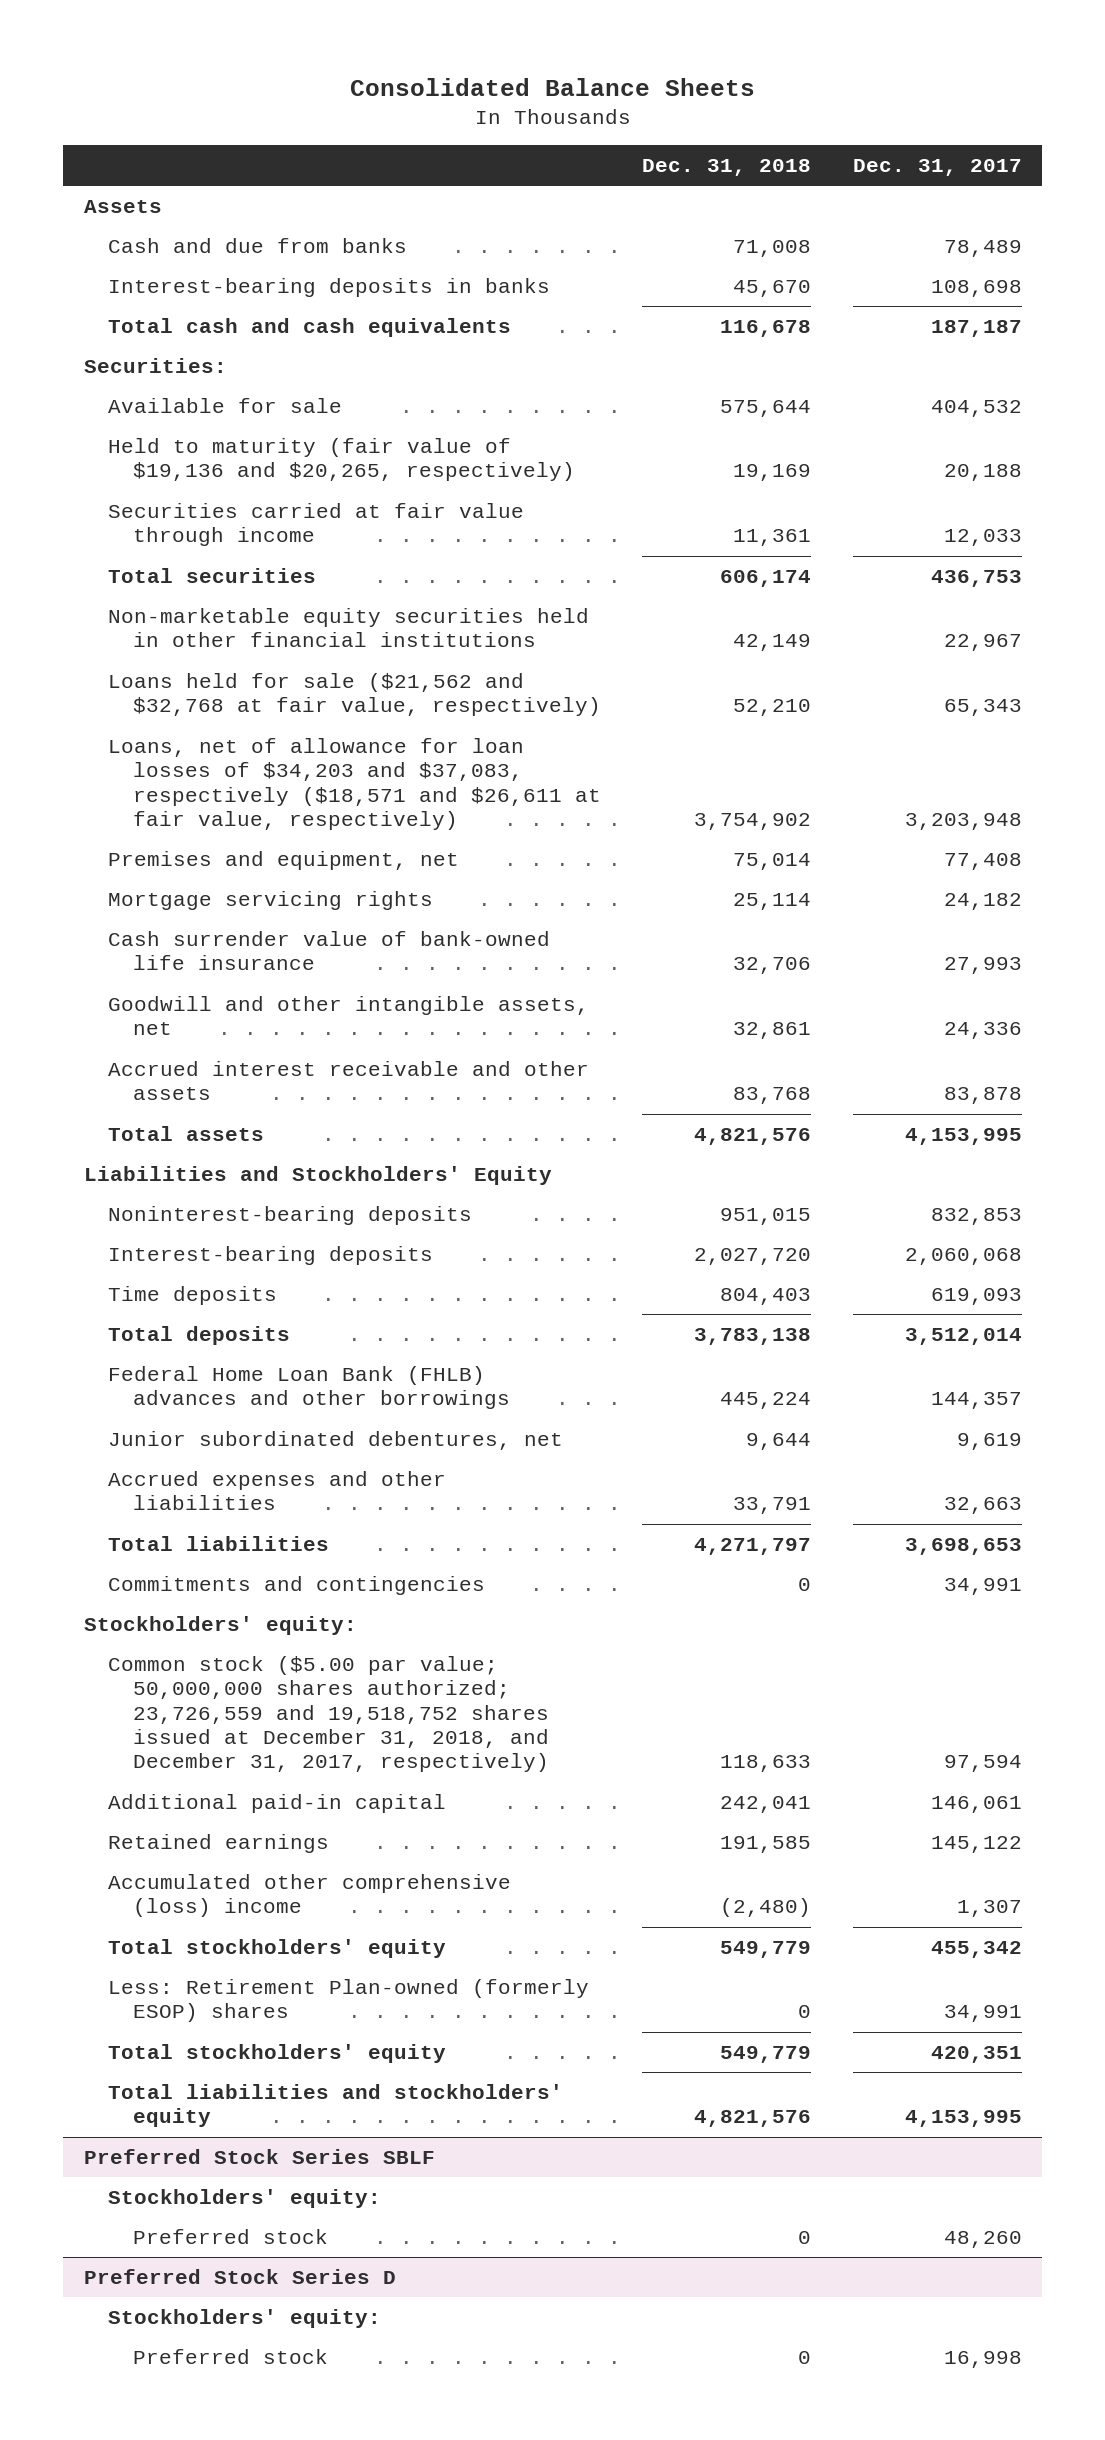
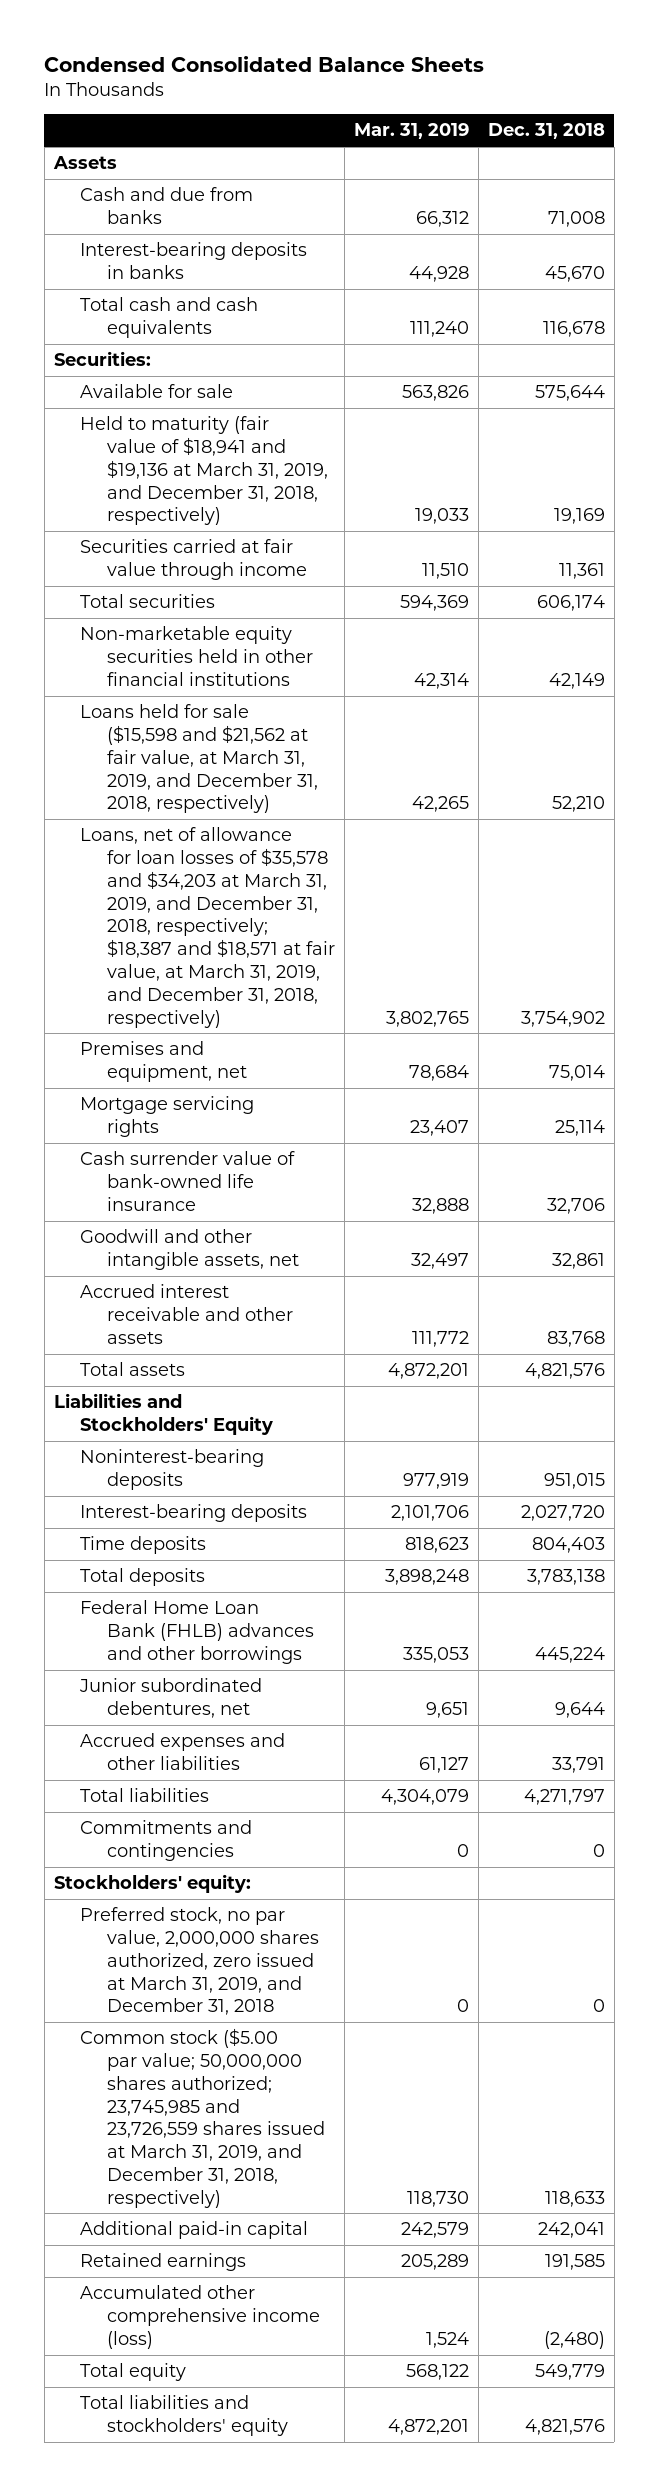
- Consolidated Balance Sheets
+ Condensed Consolidated Balance Sheets
- | Dec. 31, 2018 | Dec. 31, 2017
+ | Mar. 31, 2019 | Dec. 31, 2018
- Held to maturity (fair value of $19,136 and $20,265, respectively) | 19,169 | 20,188
+ Held to maturity (fair value of $18,941 and $19,136 at March 31, 2019, and December 31, 2018, respectively) | 19,033 | 19,169
- Loans held for sale ($21,562 and $32,768 at fair value, respectively) | 52,210 | 65,343
- Loans, net of allowance for loan losses of $34,203 and $37,083, respectively ($18,571 and $26,611 at fair value, respectively) | 3,754,902 | 3,203,948
+ Loans held for sale ($15,598 and $21,562 at fair value, at March 31, 2019, and December 31, 2018, respectively) | 42,265 | 52,210
+ Loans, net of allowance for loan losses of $35,578 and $34,203 at March 31, 2019, and December 31, 2018, respectively; $18,387 and $18,571 at fair value, at March 31, 2019, and December 31, 2018, respectively) | 3,802,765 | 3,754,902
- Common stock ($5.00 par value; 50,000,000 shares authorized; 23,726,559 and 19,518,752 shares issued at December 31, 2018, and December 31, 2017, respectively) | 118,633 | 97,594
+ Preferred stock, no par value, 2,000,000 shares authorized, zero issued at March 31, 2019, and December 31, 2018 | 0 | 0
+ Common stock ($5.00 par value; 50,000,000 shares authorized; 23,745,985 and 23,726,559 shares issued at March 31, 2019, and December 31, 2018, respectively) | 118,730 | 118,633
- Accumulated other comprehensive (loss) income | (2,480) | 1,307
- Total stockholders' equity | 549,779 | 455,342
- Less: Retirement Plan-owned (formerly ESOP) shares | 0 | 34,991
- Total stockholders' equity | 549,779 | 420,351
+ Accumulated other comprehensive income (loss) | 1,524 | (2,480)
+ Total equity | 568,122 | 549,779
- Preferred Stock Series SBLF
- Stockholders' equity:
- Preferred stock | 0 | 48,260
- Preferred Stock Series D
- Stockholders' equity:
- Preferred stock | 0 | 16,998

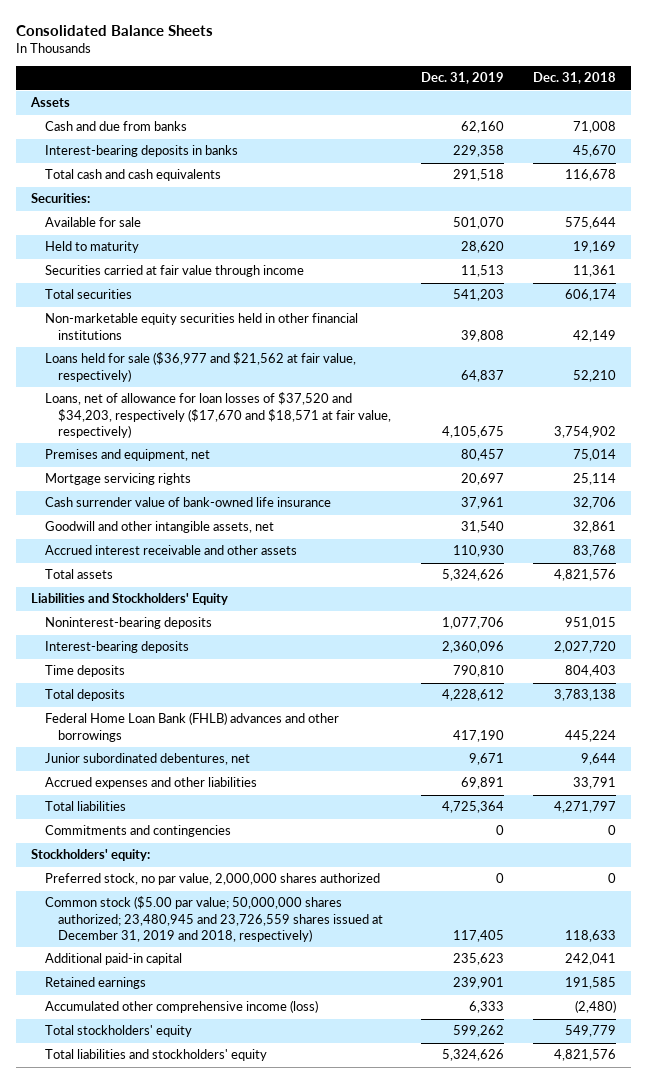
- Condensed Consolidated Balance Sheets
+ Consolidated Balance Sheets
- | Mar. 31, 2019 | Dec. 31, 2018
+ | Dec. 31, 2019 | Dec. 31, 2018
- Held to maturity (fair value of $18,941 and $19,136 at March 31, 2019, and December 31, 2018, respectively) | 19,033 | 19,169
+ Held to maturity | 28,620 | 19,169
- Loans held for sale ($15,598 and $21,562 at fair value, at March 31, 2019, and December 31, 2018, respectively) | 42,265 | 52,210
- Loans, net of allowance for loan losses of $35,578 and $34,203 at March 31, 2019, and December 31, 2018, respectively; $18,387 and $18,571 at fair value, at March 31, 2019, and December 31, 2018, respectively) | 3,802,765 | 3,754,902
+ Loans held for sale ($36,977 and $21,562 at fair value, respectively) | 64,837 | 52,210
+ Loans, net of allowance for loan losses of $37,520 and $34,203, respectively ($17,670 and $18,571 at fair value, respectively) | 4,105,675 | 3,754,902
- Preferred stock, no par value, 2,000,000 shares authorized, zero issued at March 31, 2019, and December 31, 2018 | 0 | 0
- Common stock ($5.00 par value; 50,000,000 shares authorized; 23,745,985 and 23,726,559 shares issued at March 31, 2019, and December 31, 2018, respectively) | 118,730 | 118,633
+ Preferred stock, no par value, 2,000,000 shares authorized | 0 | 0
+ Common stock ($5.00 par value; 50,000,000 shares authorized; 23,480,945 and 23,726,559 shares issued at December 31, 2019 and 2018, respectively) | 117,405 | 118,633
- Total equity | 568,122 | 549,779
+ Total stockholders' equity | 599,262 | 549,779

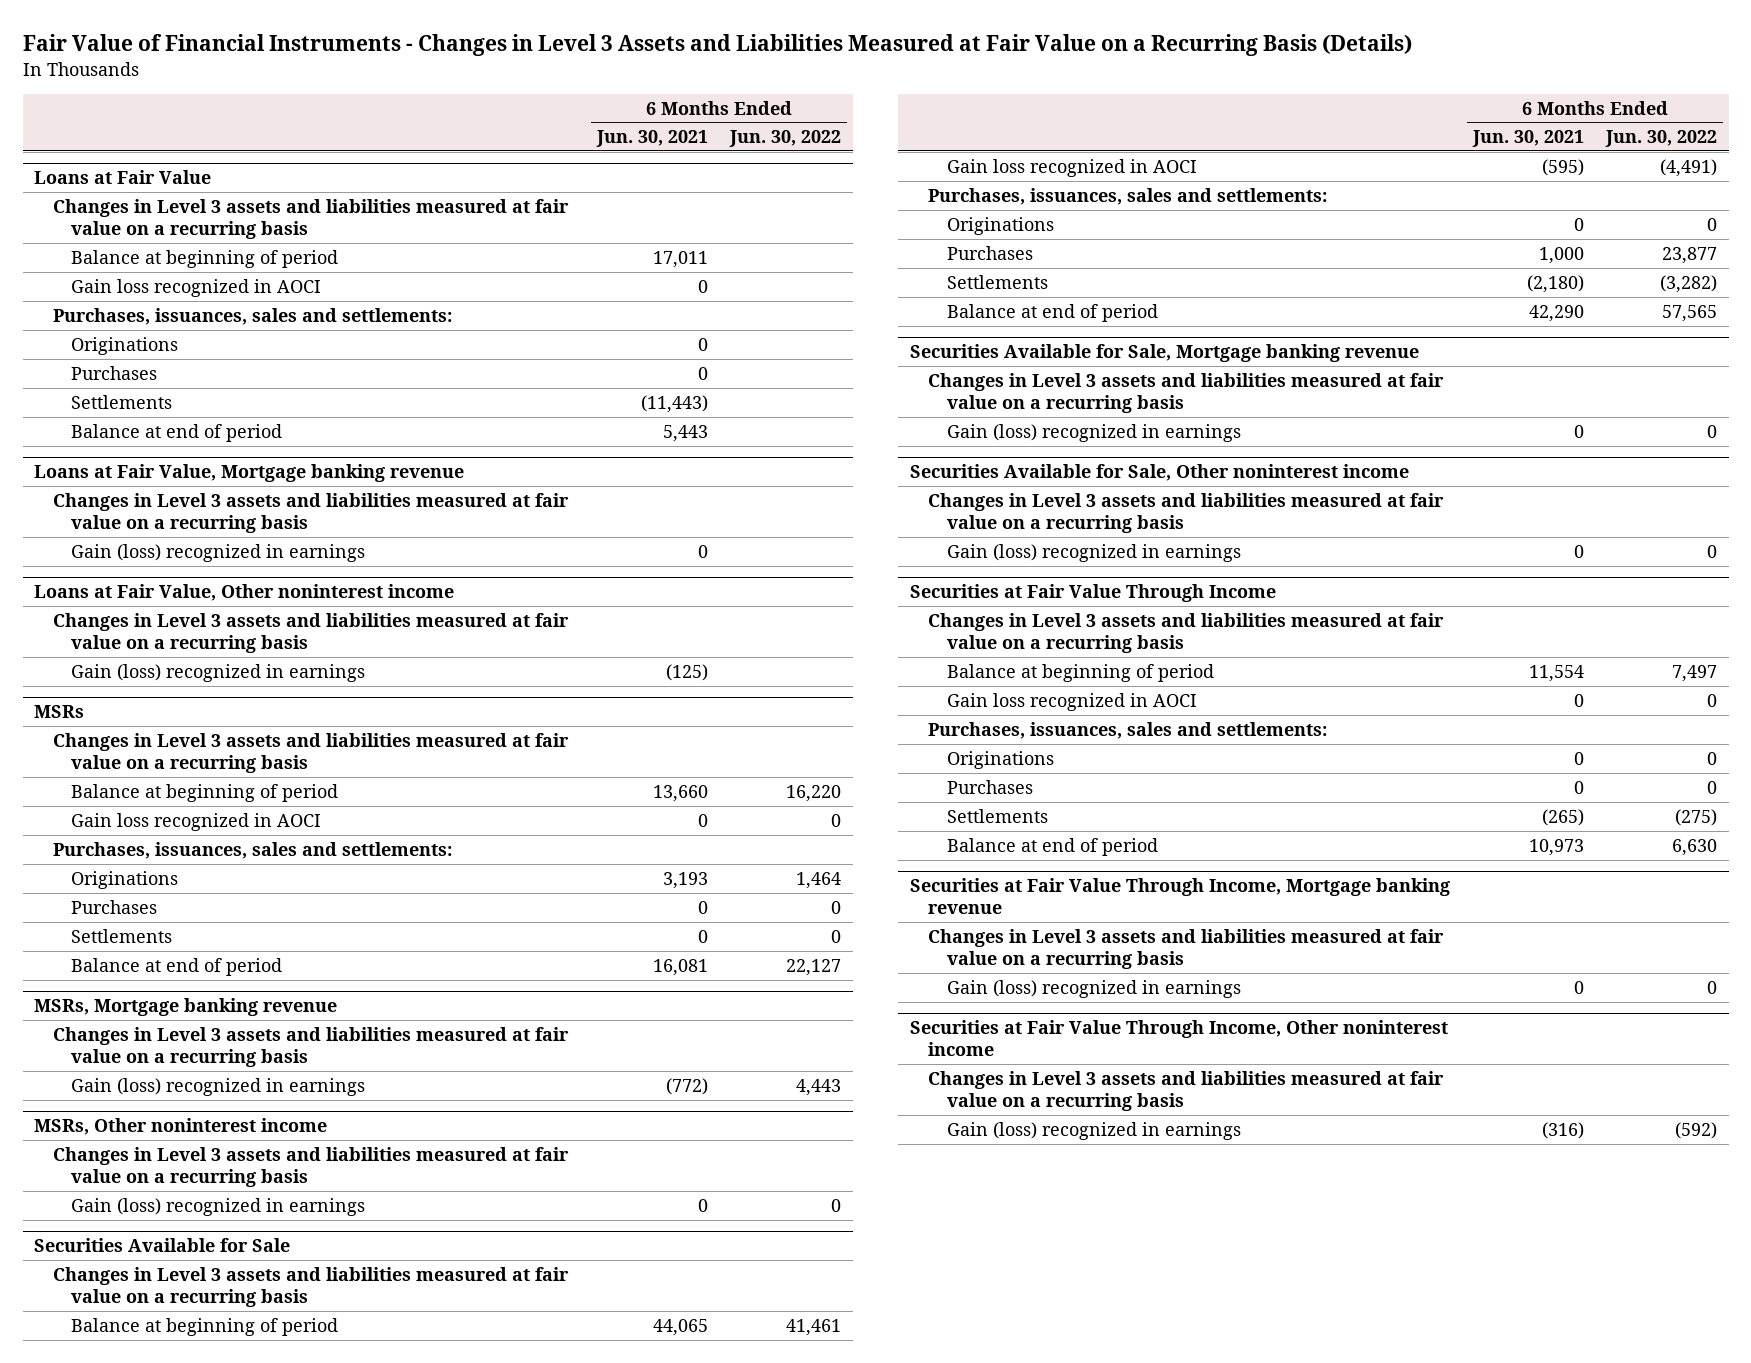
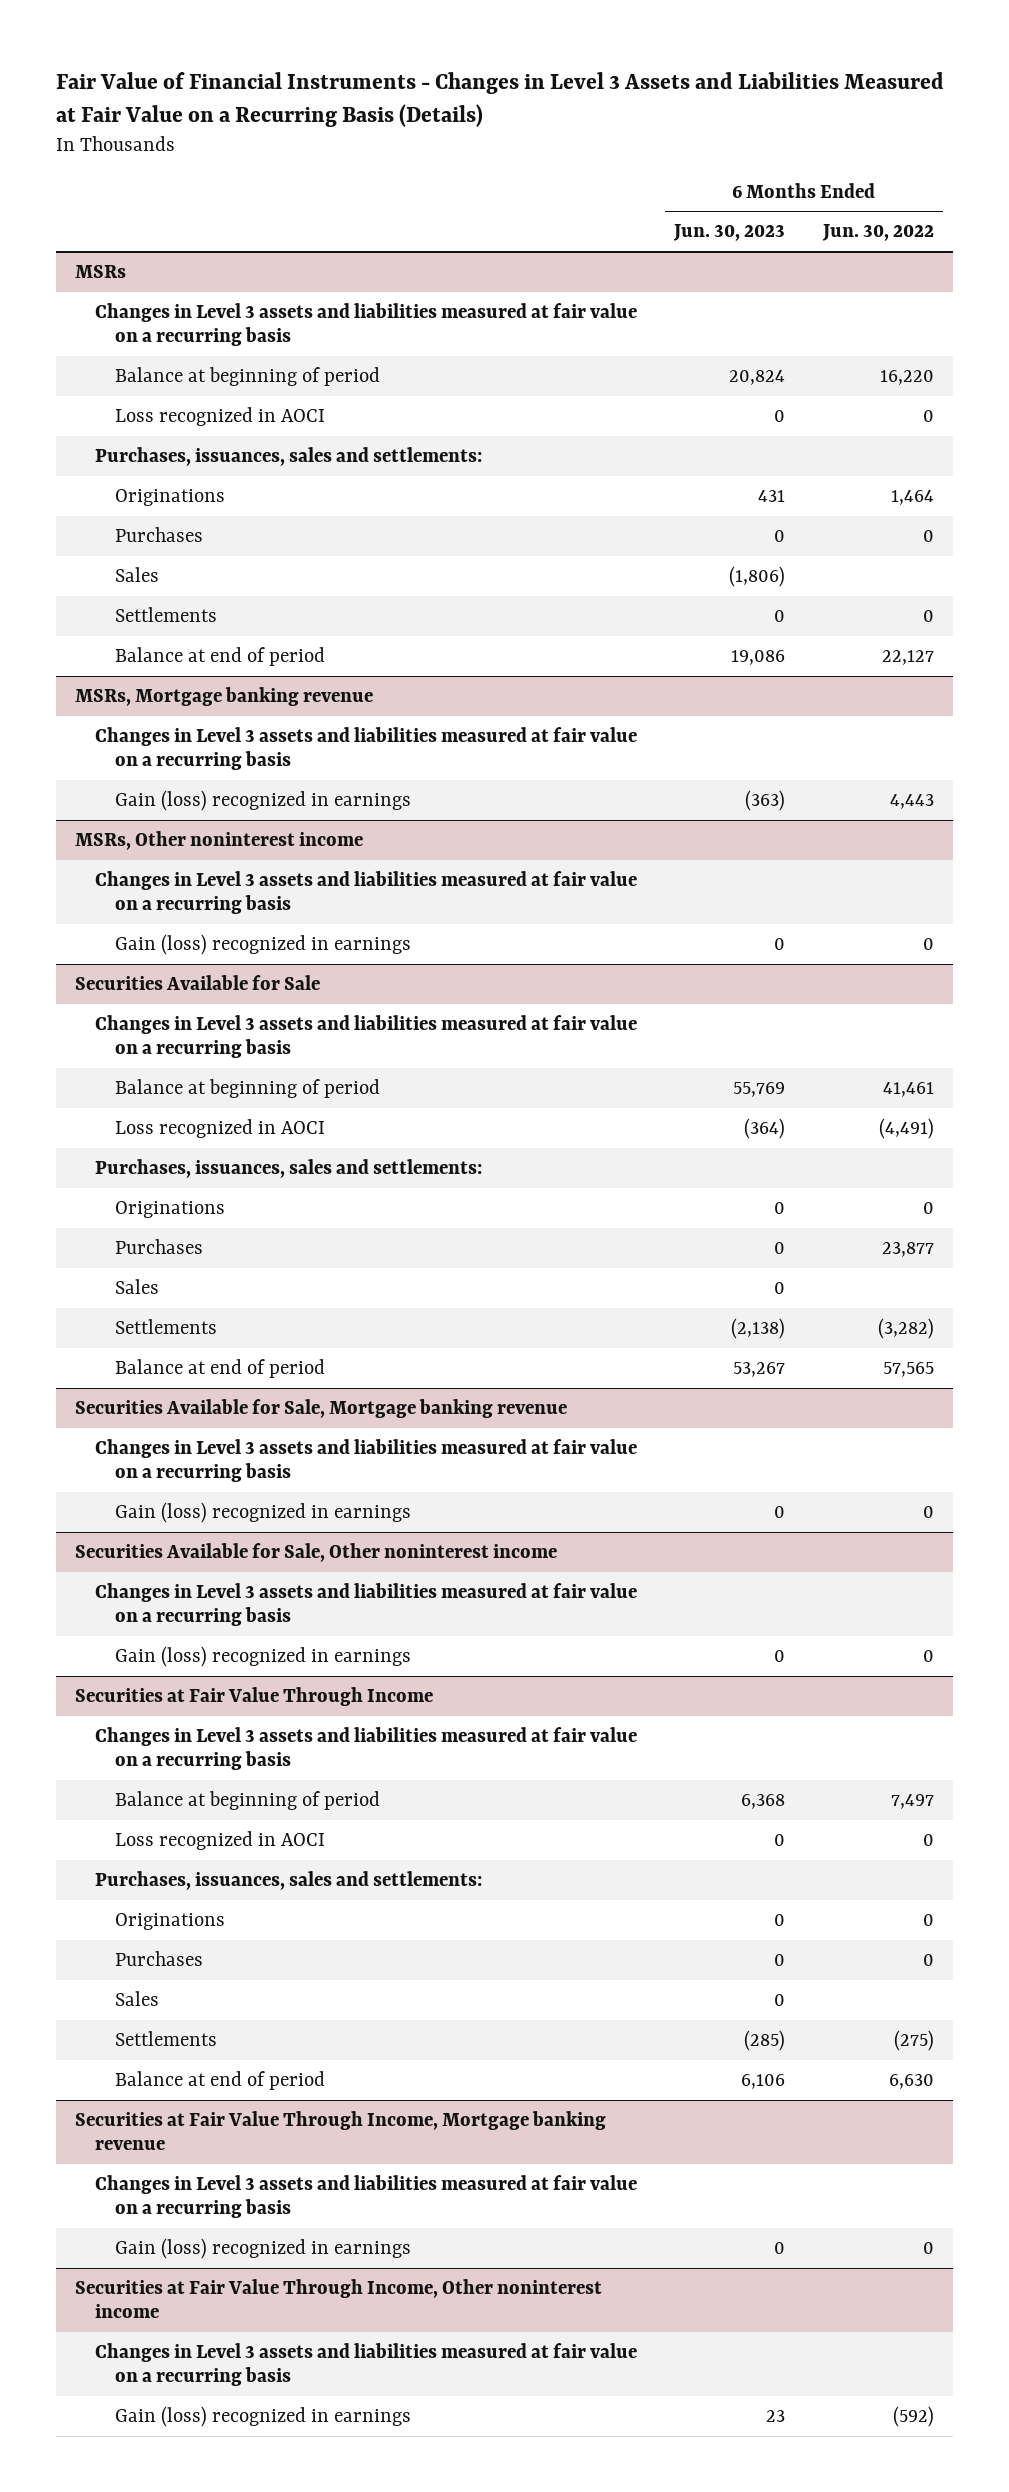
- | 6 Months Ended Jun. 30, 2021 | 6 Months Ended Jun. 30, 2022
+ | 6 Months Ended Jun. 30, 2023 | 6 Months Ended Jun. 30, 2022
- Loans at Fair Value
- Changes in Level 3 assets and liabilities measured at fair value on a recurring basis
- Balance at beginning of period | 17,011 |
- Gain loss recognized in AOCI | 0 |
- Purchases, issuances, sales and settlements:
- Originations | 0 |
- Purchases | 0 |
- Settlements | (11,443) |
- Balance at end of period | 5,443 |
- Loans at Fair Value, Mortgage banking revenue
- Changes in Level 3 assets and liabilities measured at fair value on a recurring basis
- Gain (loss) recognized in earnings | 0 |
- Loans at Fair Value, Other noninterest income
- Changes in Level 3 assets and liabilities measured at fair value on a recurring basis
- Gain (loss) recognized in earnings | (125) |
@ MSRs
- Gain loss recognized in AOCI | 0 | 0
+ Loss recognized in AOCI | 0 | 0
+ Sales | (1,806) |
@ Securities Available for Sale
- Gain loss recognized in AOCI | (595) | (4,491)
+ Loss recognized in AOCI | (364) | (4,491)
+ Sales | 0 |
@ Securities at Fair Value Through Income
- Gain loss recognized in AOCI | 0 | 0
+ Loss recognized in AOCI | 0 | 0
+ Sales | 0 |

